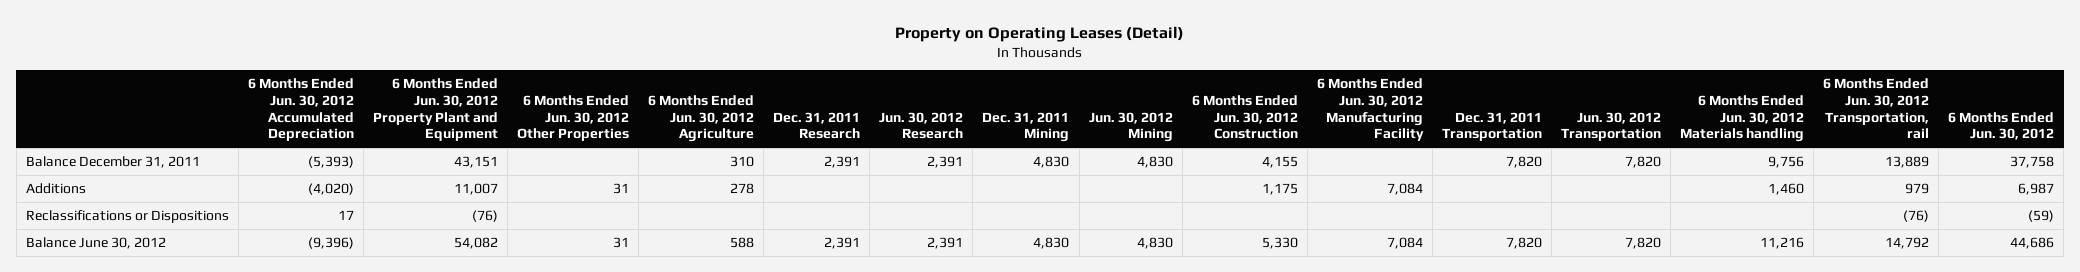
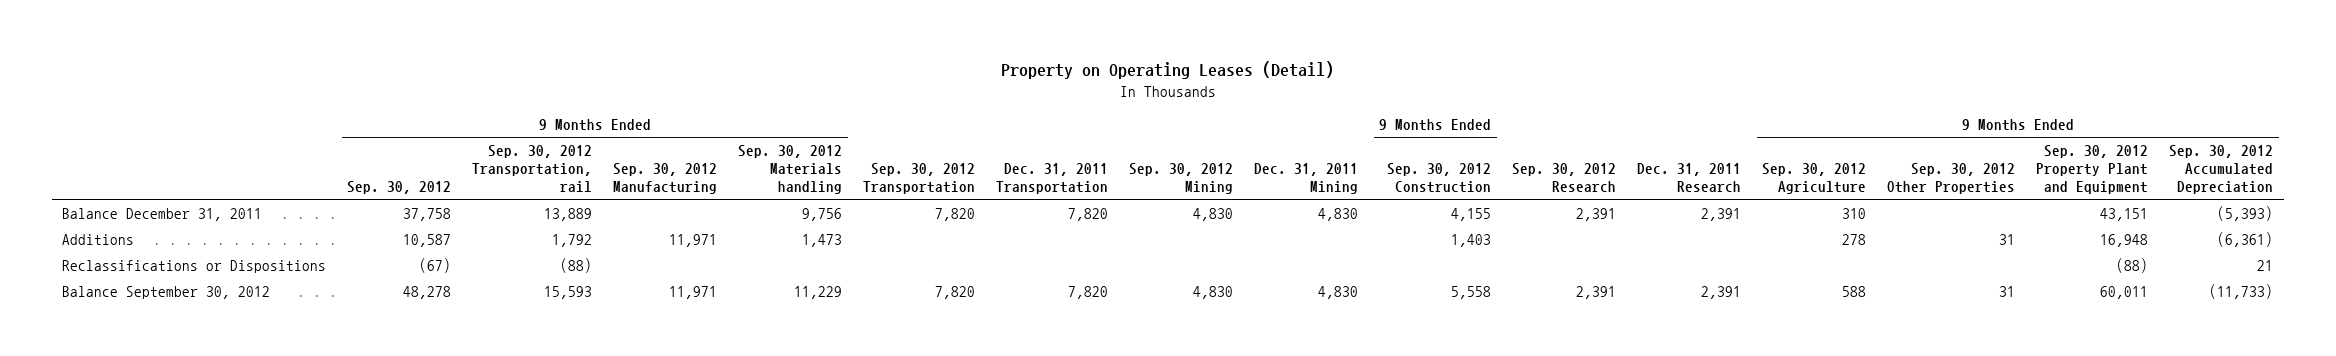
- | 6 Months Ended Jun. 30, 2012 Accumulated Depreciation | 6 Months Ended Jun. 30, 2012 Property Plant and Equipment | 6 Months Ended Jun. 30, 2012 Other Properties | 6 Months Ended Jun. 30, 2012 Agriculture | Dec. 31, 2011 Research | Jun. 30, 2012 Research | Dec. 31, 2011 Mining | Jun. 30, 2012 Mining | 6 Months Ended Jun. 30, 2012 Construction | 6 Months Ended Jun. 30, 2012 Manufacturing Facility | Dec. 31, 2011 Transportation | Jun. 30, 2012 Transportation | 6 Months Ended Jun. 30, 2012 Materials handling | 6 Months Ended Jun. 30, 2012 Transportation, rail | 6 Months Ended Jun. 30, 2012
+ | 9 Months Ended Sep. 30, 2012 | 9 Months Ended Sep. 30, 2012 Transportation, rail | 9 Months Ended Sep. 30, 2012 Manufacturing | 9 Months Ended Sep. 30, 2012 Materials handling | Sep. 30, 2012 Transportation | Dec. 31, 2011 Transportation | Sep. 30, 2012 Mining | Dec. 31, 2011 Mining | 9 Months Ended Sep. 30, 2012 Construction | Sep. 30, 2012 Research | Dec. 31, 2011 Research | 9 Months Ended Sep. 30, 2012 Agriculture | 9 Months Ended Sep. 30, 2012 Other Properties | 9 Months Ended Sep. 30, 2012 Property Plant and Equipment | 9 Months Ended Sep. 30, 2012 Accumulated Depreciation
- Balance June 30, 2012 | (9,396) | 54,082 | 31 | 588 | 2,391 | 2,391 | 4,830 | 4,830 | 5,330 | 7,084 | 7,820 | 7,820 | 11,216 | 14,792 | 44,686
+ Balance September 30, 2012 | 48,278 | 15,593 | 11,971 | 11,229 | 7,820 | 7,820 | 4,830 | 4,830 | 5,558 | 2,391 | 2,391 | 588 | 31 | 60,011 | (11,733)

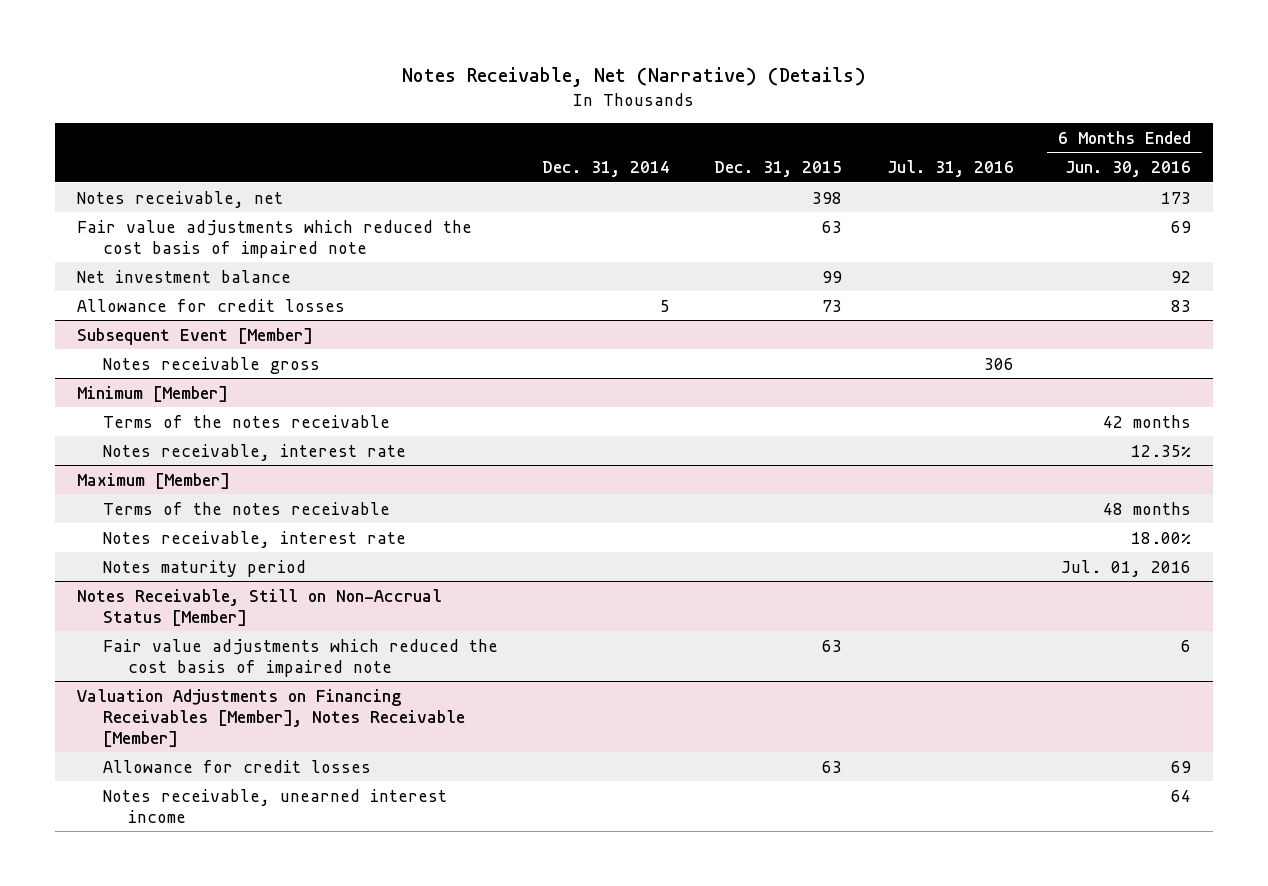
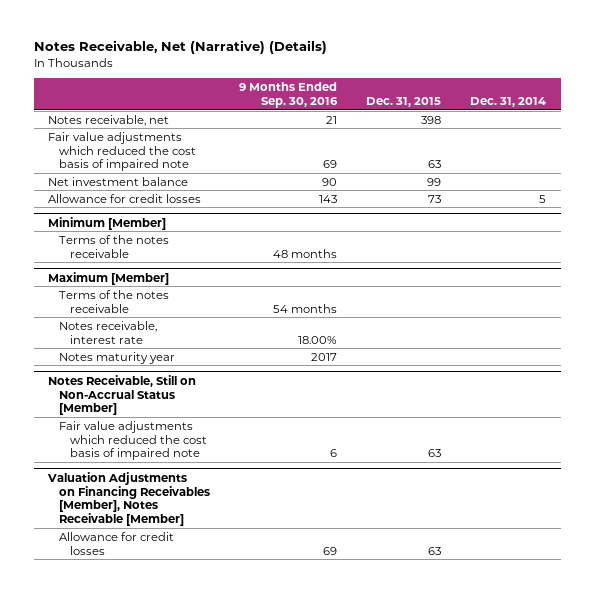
- | Dec. 31, 2014 | Dec. 31, 2015 | Jul. 31, 2016 | 6 Months Ended Jun. 30, 2016
+ | 9 Months Ended Sep. 30, 2016 | Dec. 31, 2015 | Dec. 31, 2014
- Subsequent Event [Member]
- Notes receivable gross | | | 306 |
@ Minimum [Member]
- Notes receivable, interest rate | | | | 12.35%
@ Maximum [Member]
- Notes maturity period | | | | Jul. 01, 2016
+ Notes maturity year | 2017 | |
@ Valuation Adjustments on Financing Receivables [Member], Notes Receivable [Member]
- Notes receivable, unearned interest income | | | | 64

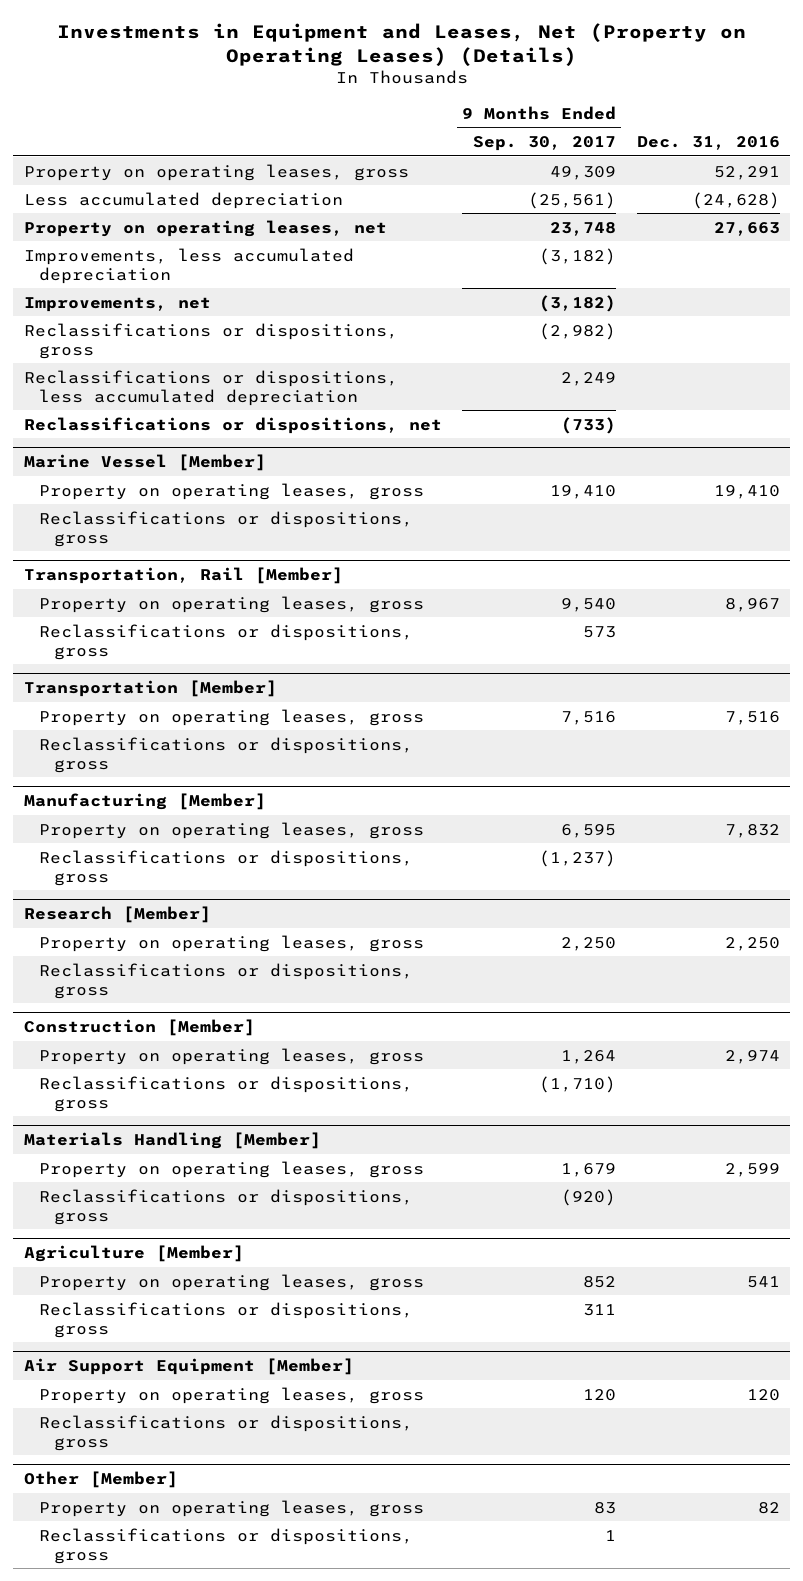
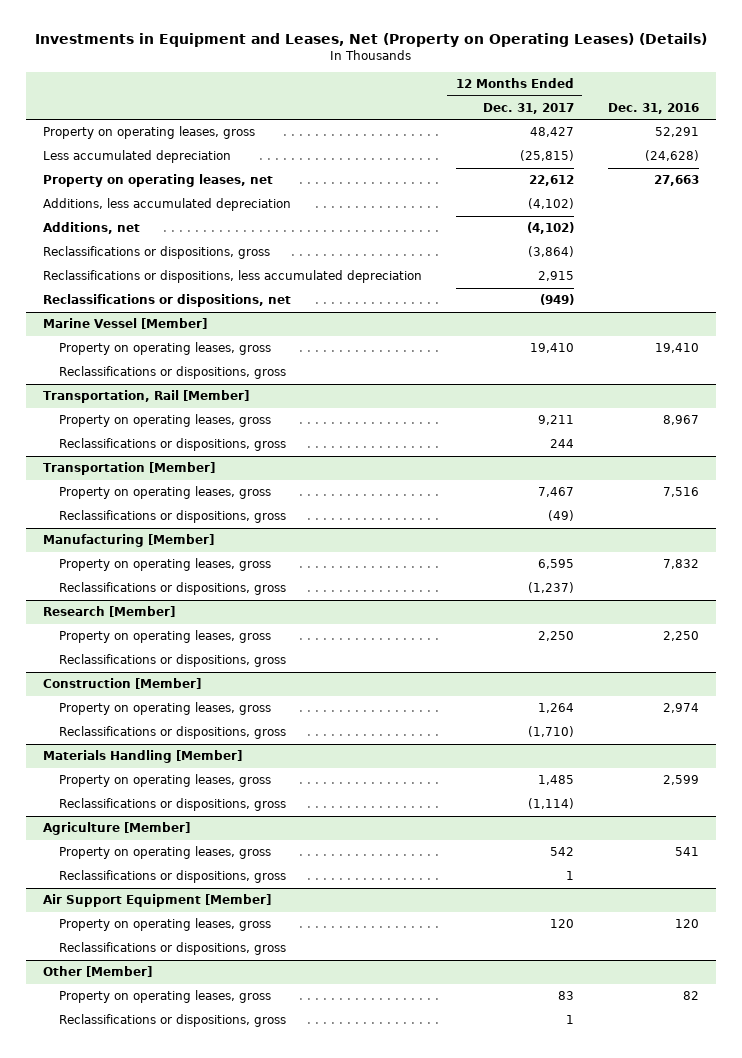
- | 9 Months Ended Sep. 30, 2017 | Dec. 31, 2016
+ | 12 Months Ended Dec. 31, 2017 | Dec. 31, 2016
- Improvements, less accumulated depreciation | (3,182) |
- Improvements, net | (3,182) |
+ Additions, less accumulated depreciation | (4,102) |
+ Additions, net | (4,102) |

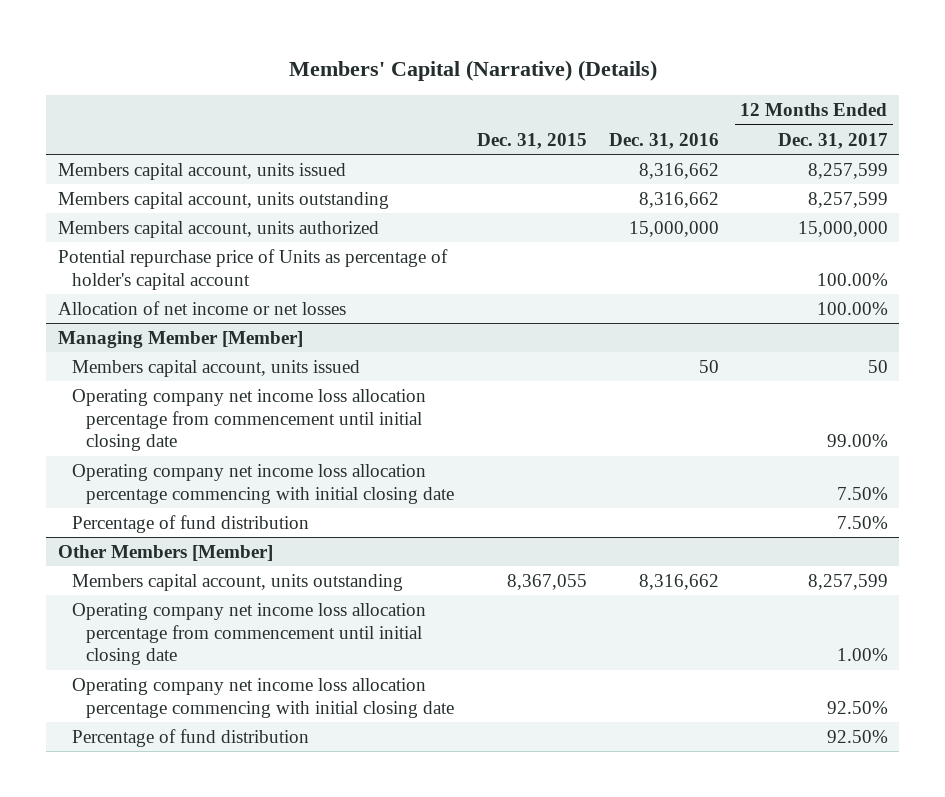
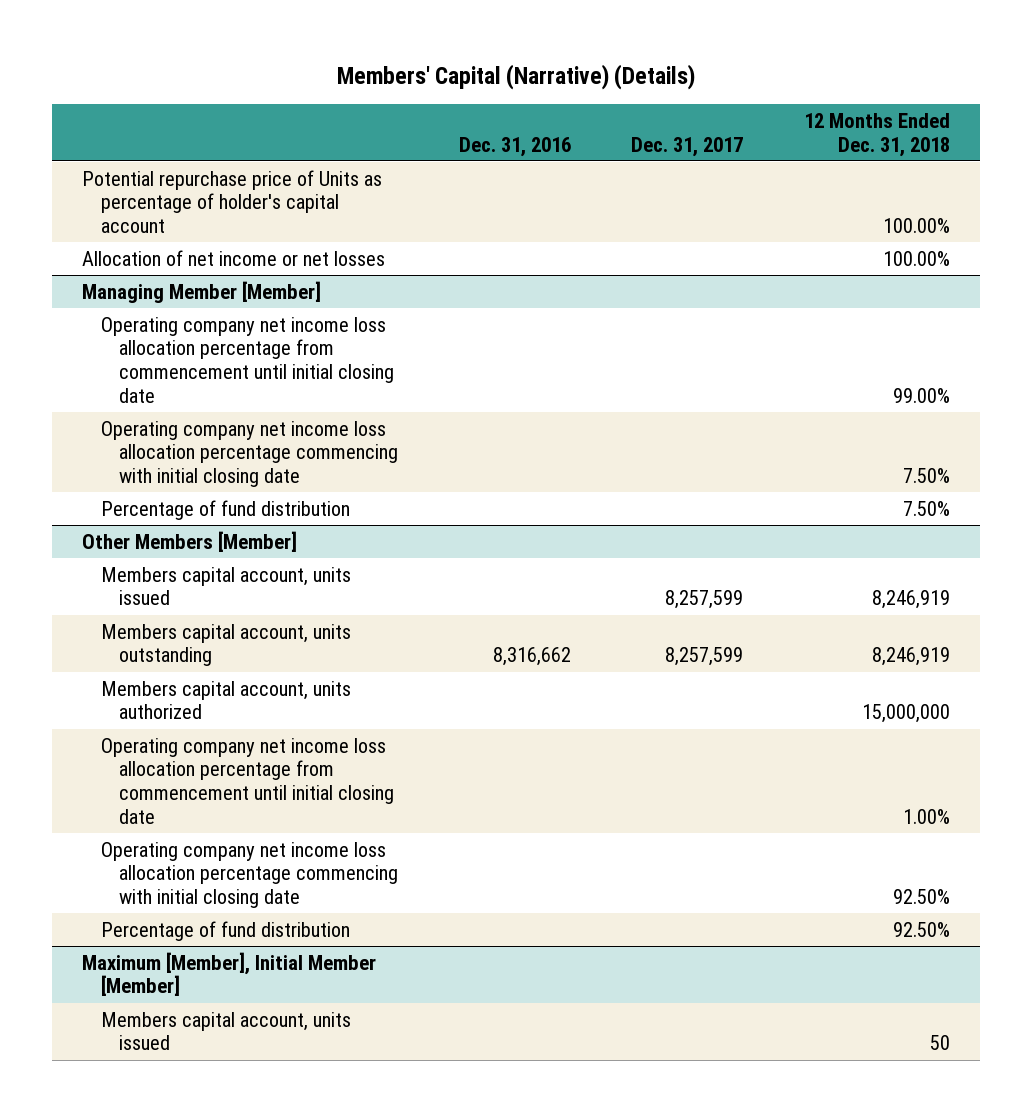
- | Dec. 31, 2015 | Dec. 31, 2016 | 12 Months Ended Dec. 31, 2017
+ | Dec. 31, 2016 | Dec. 31, 2017 | 12 Months Ended Dec. 31, 2018
- Members capital account, units issued | | 8,316,662 | 8,257,599
- Members capital account, units outstanding | | 8,316,662 | 8,257,599
- Members capital account, units authorized | | 15,000,000 | 15,000,000
@ Managing Member [Member]
- Members capital account, units issued | | 50 | 50
@ Other Members [Member]
+ Members capital account, units issued | | 8,257,599 | 8,246,919
+ Members capital account, units authorized | | | 15,000,000
+ Maximum [Member], Initial Member [Member]
+ Members capital account, units issued | | | 50

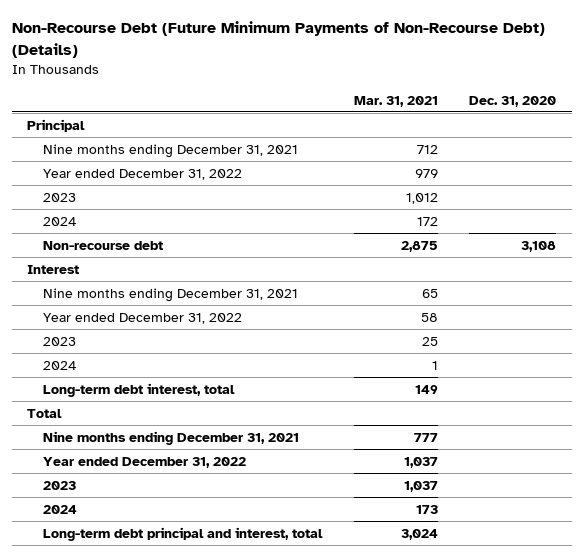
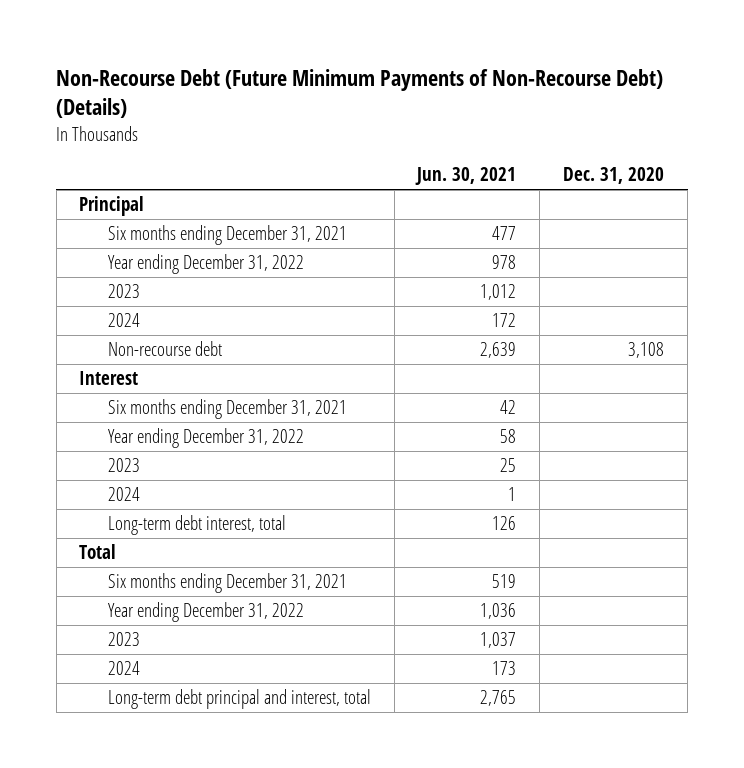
- | Mar. 31, 2021 | Dec. 31, 2020
+ | Jun. 30, 2021 | Dec. 31, 2020
- Nine months ending December 31, 2021 | 712 |
- Year ended December 31, 2022 | 979 |
+ Six months ending December 31, 2021 | 477 |
+ Year ending December 31, 2022 | 978 |
- Nine months ending December 31, 2021 | 65 |
- Year ended December 31, 2022 | 58 |
+ Six months ending December 31, 2021 | 42 |
+ Year ending December 31, 2022 | 58 |
- Nine months ending December 31, 2021 | 777 |
- Year ended December 31, 2022 | 1,037 |
+ Six months ending December 31, 2021 | 519 |
+ Year ending December 31, 2022 | 1,036 |

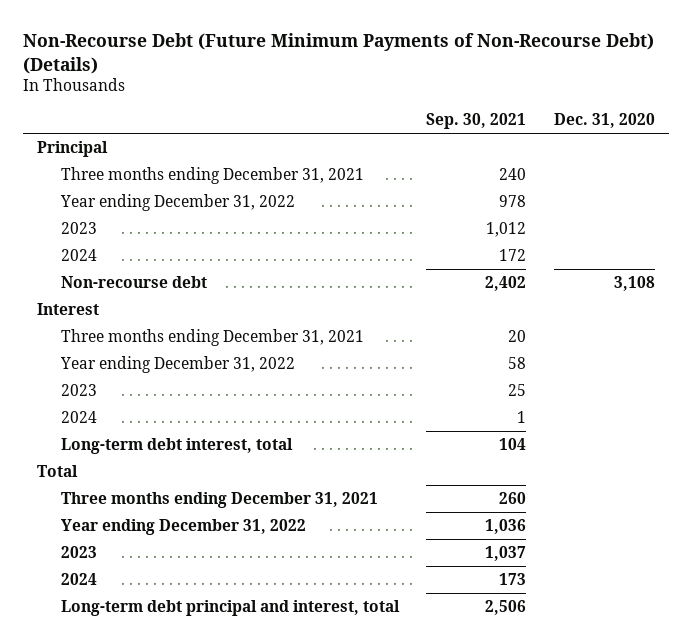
- | Jun. 30, 2021 | Dec. 31, 2020
+ | Sep. 30, 2021 | Dec. 31, 2020
- Six months ending December 31, 2021 | 477 |
+ Three months ending December 31, 2021 | 240 |
- Six months ending December 31, 2021 | 42 |
+ Three months ending December 31, 2021 | 20 |
- Six months ending December 31, 2021 | 519 |
+ Three months ending December 31, 2021 | 260 |

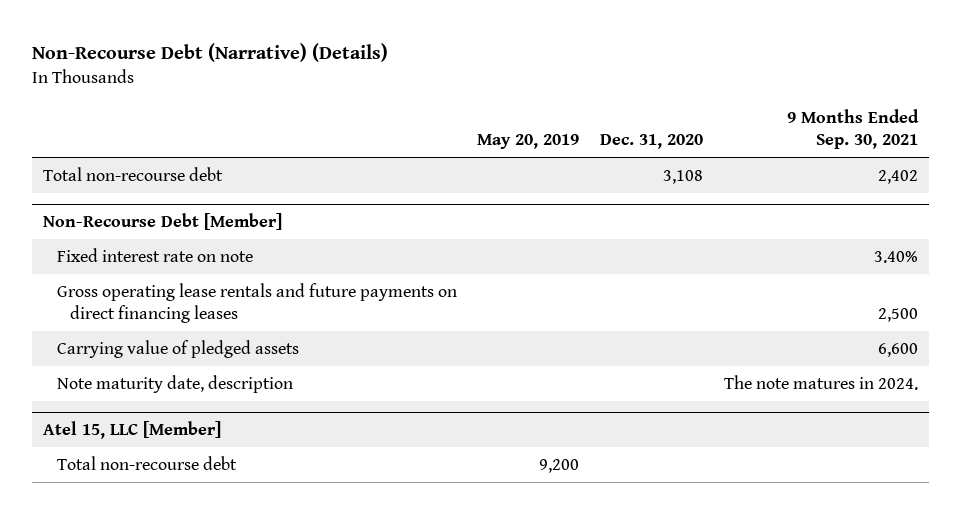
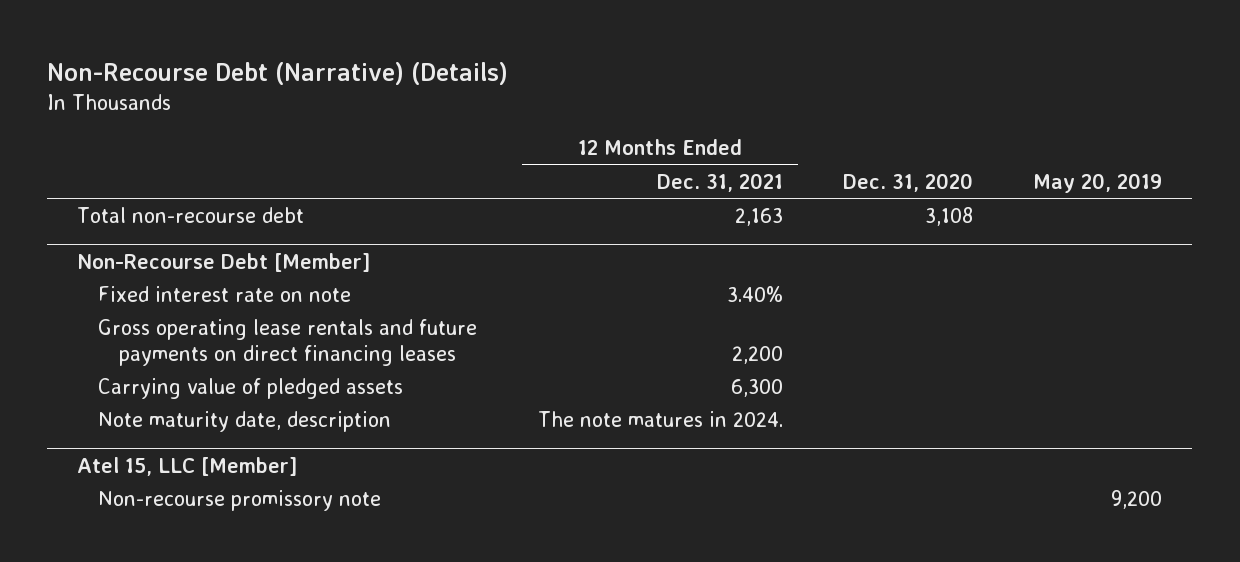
- | May 20, 2019 | Dec. 31, 2020 | 9 Months Ended Sep. 30, 2021
+ | 12 Months Ended Dec. 31, 2021 | Dec. 31, 2020 | May 20, 2019
@ Atel 15, LLC [Member]
- Total non-recourse debt | 9,200 | |
+ Non-recourse promissory note | | | 9,200

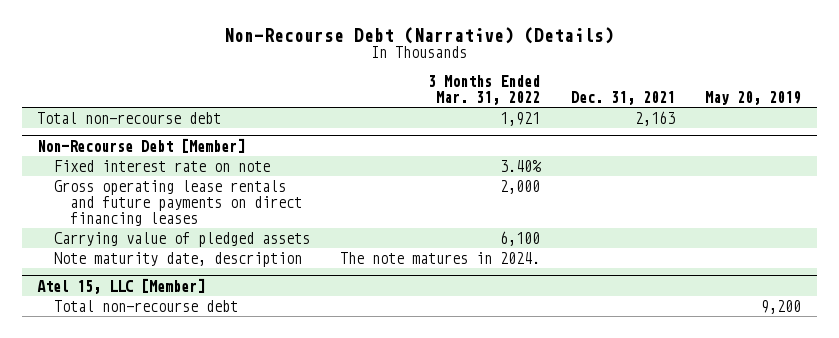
- | 12 Months Ended Dec. 31, 2021 | Dec. 31, 2020 | May 20, 2019
+ | 3 Months Ended Mar. 31, 2022 | Dec. 31, 2021 | May 20, 2019
@ Atel 15, LLC [Member]
- Non-recourse promissory note | | | 9,200
+ Total non-recourse debt | | | 9,200

